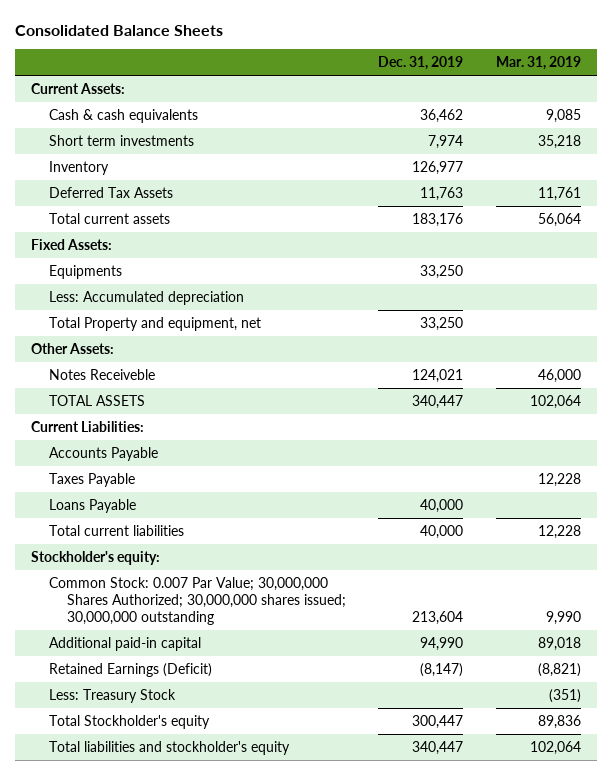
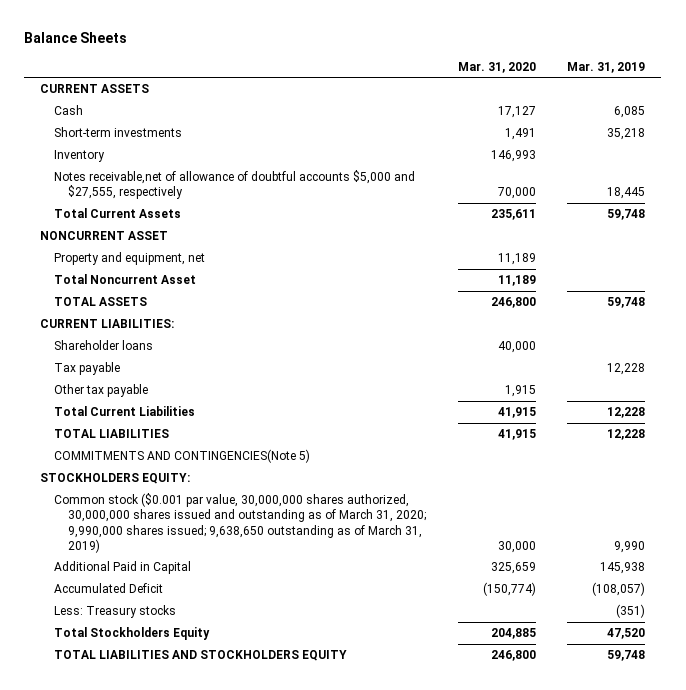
- Consolidated Balance Sheets
+ Balance Sheets
- | Dec. 31, 2019 | Mar. 31, 2019
+ | Mar. 31, 2020 | Mar. 31, 2019
- Current Assets:
- Cash & cash equivalents | 36,462 | 9,085
- Short term investments | 7,974 | 35,218
+ CURRENT ASSETS
+ Cash | 17,127 | 6,085
+ Short-term investments | 1,491 | 35,218
- Deferred Tax Assets | 11,763 | 11,761
- Total current assets | 183,176 | 56,064
- Fixed Assets:
- Equipments | 33,250 |
- Less: Accumulated depreciation
- Total Property and equipment, net | 33,250 |
- Other Assets:
- Notes Receiveble | 124,021 | 46,000
- TOTAL ASSETS | 340,447 | 102,064
- Current Liabilities:
- Accounts Payable
- Taxes Payable | | 12,228
- Loans Payable | 40,000 |
- Total current liabilities | 40,000 | 12,228
- Stockholder's equity:
- Common Stock: 0.007 Par Value; 30,000,000 Shares Authorized; 30,000,000 shares issued; 30,000,000 outstanding | 213,604 | 9,990
- Additional paid-in capital | 94,990 | 89,018
- Retained Earnings (Deficit) | (8,147) | (8,821)
- Less: Treasury Stock | | (351)
- Total Stockholder's equity | 300,447 | 89,836
- Total liabilities and stockholder's equity | 340,447 | 102,064
+ Notes receivable,net of allowance of doubtful accounts $5,000 and $27,555, respectively | 70,000 | 18,445
+ Total Current Assets | 235,611 | 59,748
+ NONCURRENT ASSET
+ Property and equipment, net | 11,189 |
+ Total Noncurrent Asset | 11,189 |
+ TOTAL ASSETS | 246,800 | 59,748
+ CURRENT LIABILITIES:
+ Shareholder loans | 40,000 |
+ Tax payable | | 12,228
+ Other tax payable | 1,915 |
+ Total Current Liabilities | 41,915 | 12,228
+ TOTAL LIABILITIES | 41,915 | 12,228
+ COMMITMENTS AND CONTINGENCIES(Note 5)
+ STOCKHOLDERS EQUITY:
+ Common stock ($0.001 par value, 30,000,000 shares authorized, 30,000,000 shares issued and outstanding as of March 31, 2020; 9,990,000 shares issued; 9,638,650 outstanding as of March 31, 2019) | 30,000 | 9,990
+ Additional Paid in Capital | 325,659 | 145,938
+ Accumulated Deficit | (150,774) | (108,057)
+ Less: Treasury stocks | | (351)
+ Total Stockholders Equity | 204,885 | 47,520
+ TOTAL LIABILITIES AND STOCKHOLDERS EQUITY | 246,800 | 59,748

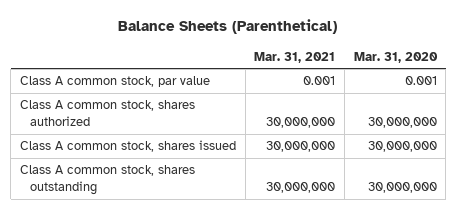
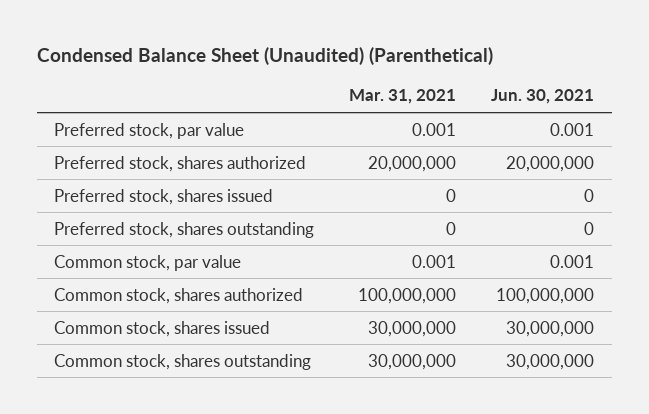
- Balance Sheets (Parenthetical)
+ Condensed Balance Sheet (Unaudited) (Parenthetical)
- | Mar. 31, 2021 | Mar. 31, 2020
+ | Mar. 31, 2021 | Jun. 30, 2021
- Class A common stock, par value | 0.001 | 0.001
- Class A common stock, shares authorized | 30,000,000 | 30,000,000
- Class A common stock, shares issued | 30,000,000 | 30,000,000
- Class A common stock, shares outstanding | 30,000,000 | 30,000,000
+ Preferred stock, par value | 0.001 | 0.001
+ Preferred stock, shares authorized | 20,000,000 | 20,000,000
+ Preferred stock, shares issued | 0 | 0
+ Preferred stock, shares outstanding | 0 | 0
+ Common stock, par value | 0.001 | 0.001
+ Common stock, shares authorized | 100,000,000 | 100,000,000
+ Common stock, shares issued | 30,000,000 | 30,000,000
+ Common stock, shares outstanding | 30,000,000 | 30,000,000

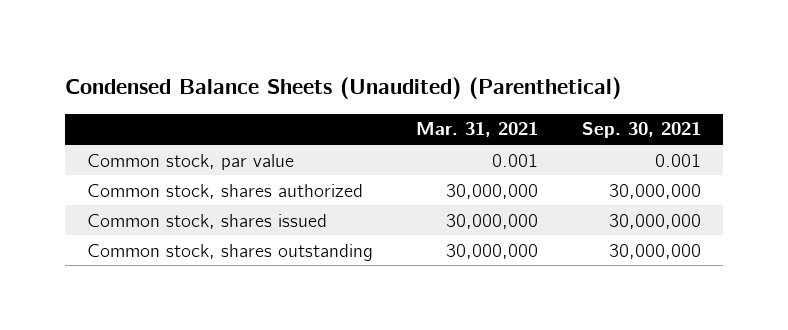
- Condensed Balance Sheet (Unaudited) (Parenthetical)
+ Condensed Balance Sheets (Unaudited) (Parenthetical)
- | Mar. 31, 2021 | Jun. 30, 2021
+ | Mar. 31, 2021 | Sep. 30, 2021
- Preferred stock, par value | 0.001 | 0.001
- Preferred stock, shares authorized | 20,000,000 | 20,000,000
- Preferred stock, shares issued | 0 | 0
- Preferred stock, shares outstanding | 0 | 0
- Common stock, shares authorized | 100,000,000 | 100,000,000
+ Common stock, shares authorized | 30,000,000 | 30,000,000

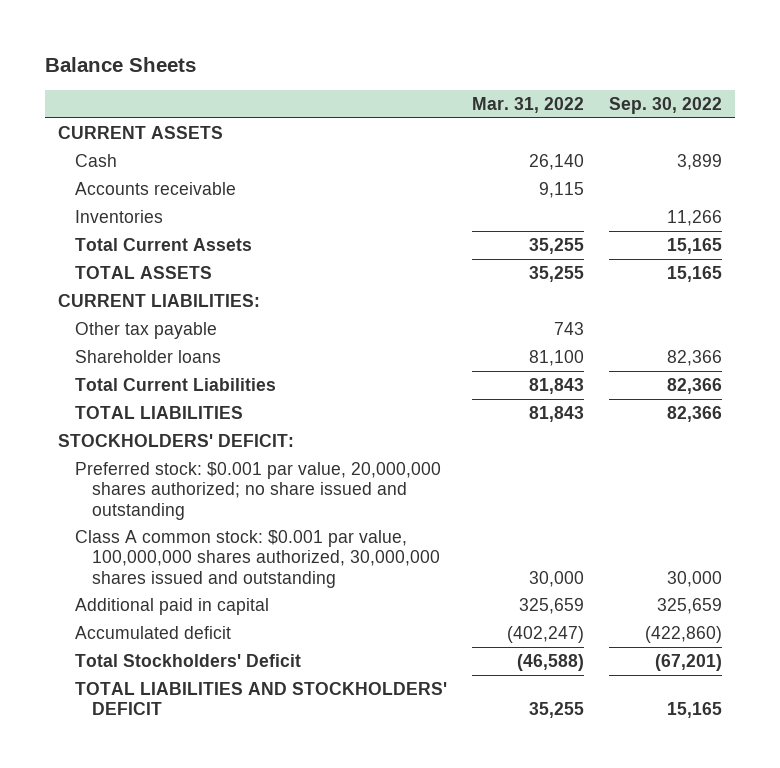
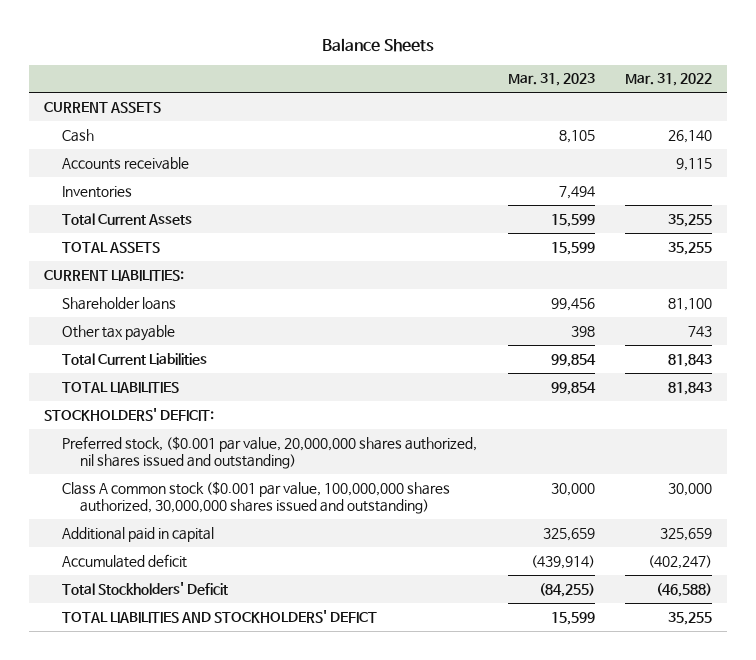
- | Mar. 31, 2022 | Sep. 30, 2022
+ | Mar. 31, 2023 | Mar. 31, 2022
moved down: Other tax payable | 398 | 743
- Preferred stock: $0.001 par value, 20,000,000 shares authorized; no share issued and outstanding
- Class A common stock: $0.001 par value, 100,000,000 shares authorized, 30,000,000 shares issued and outstanding | 30,000 | 30,000
+ Preferred stock, ($0.001 par value, 20,000,000 shares authorized, nil shares issued and outstanding)
+ Class A common stock ($0.001 par value, 100,000,000 shares authorized, 30,000,000 shares issued and outstanding) | 30,000 | 30,000
- TOTAL LIABILITIES AND STOCKHOLDERS' DEFICIT | 35,255 | 15,165
+ TOTAL LIABILITIES AND STOCKHOLDERS' DEFICT | 15,599 | 35,255

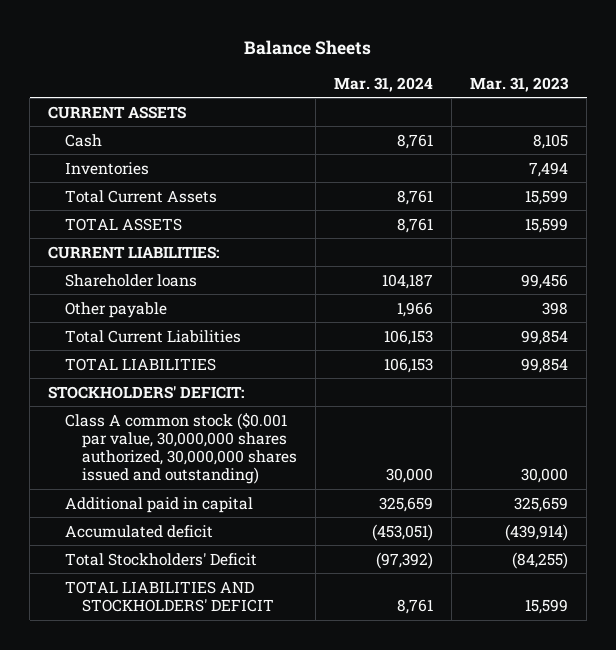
- | Mar. 31, 2023 | Mar. 31, 2022
+ | Mar. 31, 2024 | Mar. 31, 2023
- Accounts receivable | | 9,115
- Other tax payable | 398 | 743
+ Other payable | 1,966 | 398
- Preferred stock, ($0.001 par value, 20,000,000 shares authorized, nil shares issued and outstanding)
- Class A common stock ($0.001 par value, 100,000,000 shares authorized, 30,000,000 shares issued and outstanding) | 30,000 | 30,000
+ Class A common stock ($0.001 par value, 30,000,000 shares authorized, 30,000,000 shares issued and outstanding) | 30,000 | 30,000
- TOTAL LIABILITIES AND STOCKHOLDERS' DEFICT | 15,599 | 35,255
+ TOTAL LIABILITIES AND STOCKHOLDERS' DEFICIT | 8,761 | 15,599

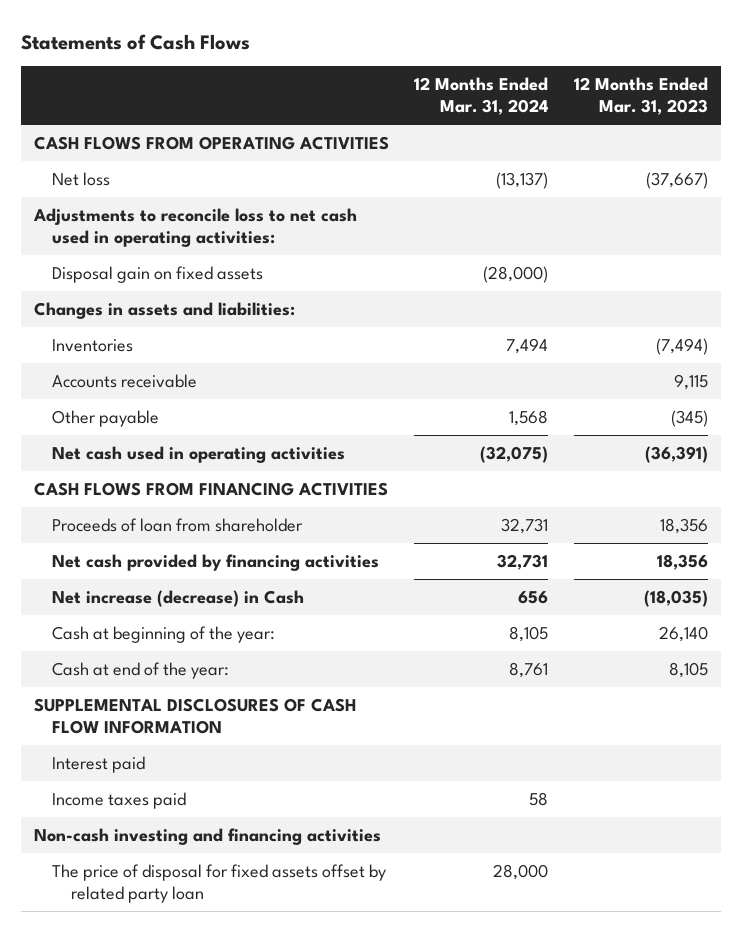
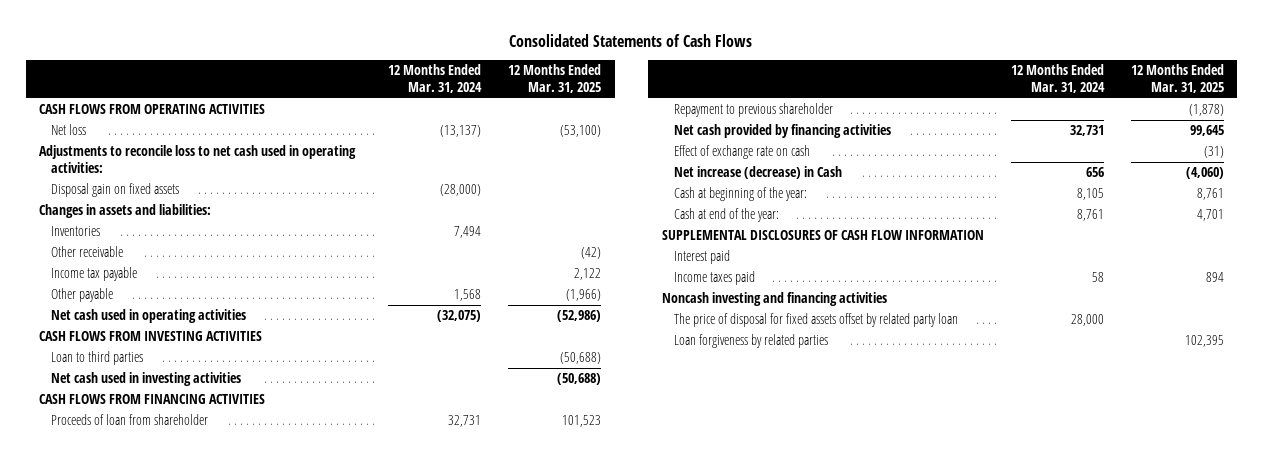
- Statements of Cash Flows
+ Consolidated Statements of Cash Flows
- | 12 Months Ended Mar. 31, 2024 | 12 Months Ended Mar. 31, 2023
+ | 12 Months Ended Mar. 31, 2024 | 12 Months Ended Mar. 31, 2025
- Accounts receivable | | 9,115
+ Other receivable | | (42)
+ Income tax payable | | 2,122
+ CASH FLOWS FROM INVESTING ACTIVITIES
+ Loan to third parties | | (50,688)
+ Net cash used in investing activities | | (50,688)
+ Repayment to previous shareholder | | (1,878)
+ Effect of exchange rate on cash | | (31)
- Non-cash investing and financing activities
+ Noncash investing and financing activities
+ Loan forgiveness by related parties | | 102,395

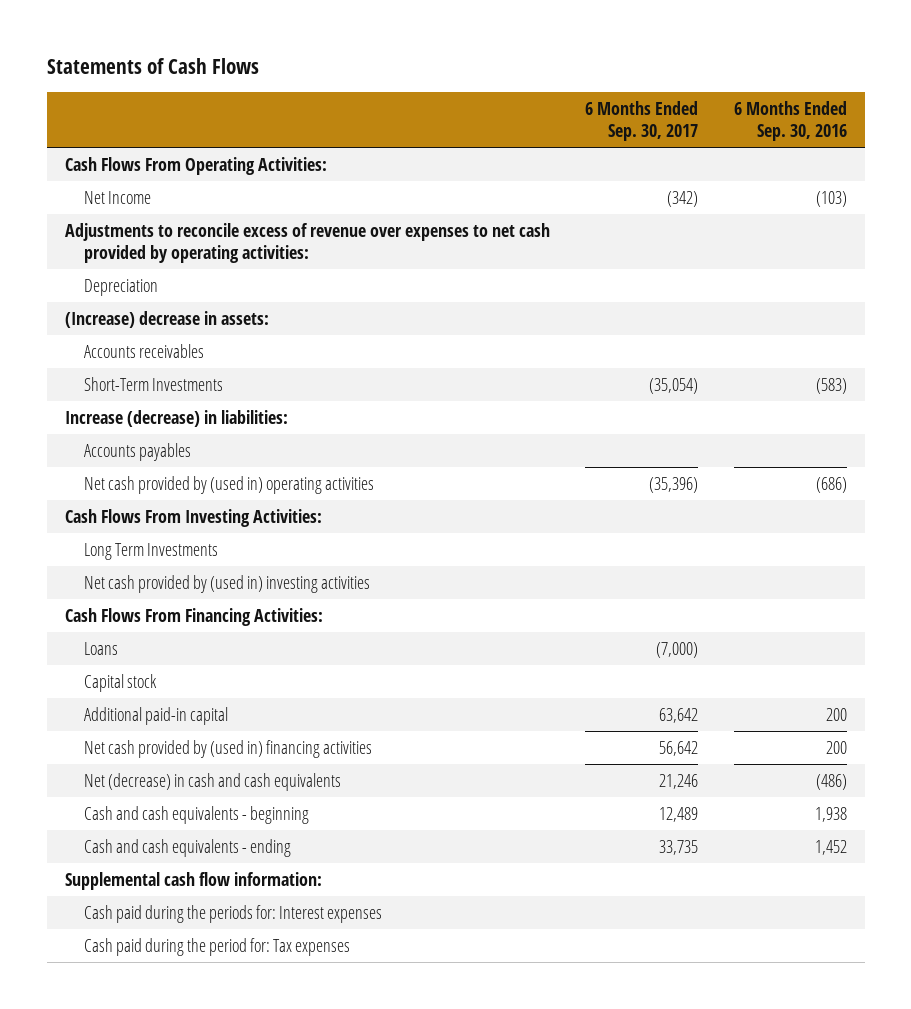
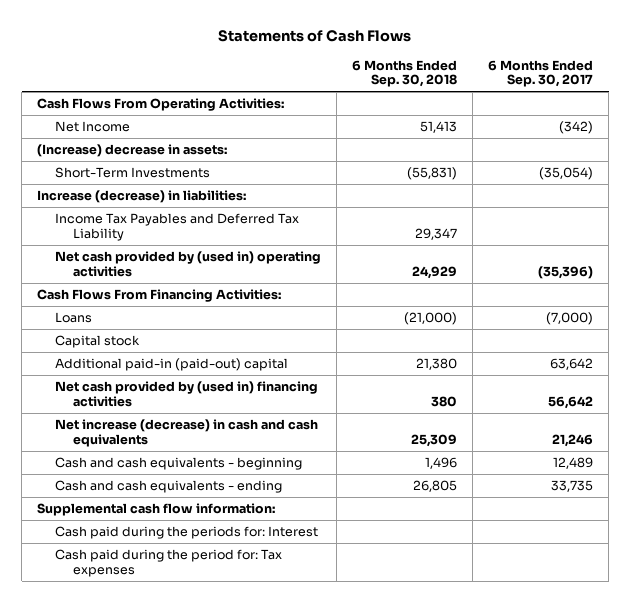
- | 6 Months Ended Sep. 30, 2017 | 6 Months Ended Sep. 30, 2016
+ | 6 Months Ended Sep. 30, 2018 | 6 Months Ended Sep. 30, 2017
- Adjustments to reconcile excess of revenue over expenses to net cash provided by operating activities:
- Depreciation
- Accounts receivables
- Accounts payables
+ Income Tax Payables and Deferred Tax Liability | 29,347 |
- Cash Flows From Investing Activities:
- Long Term Investments
- Net cash provided by (used in) investing activities
- Additional paid-in capital | 63,642 | 200
+ Additional paid-in (paid-out) capital | 21,380 | 63,642
- Net (decrease) in cash and cash equivalents | 21,246 | (486)
+ Net increase (decrease) in cash and cash equivalents | 25,309 | 21,246
- Cash paid during the periods for: Interest expenses
+ Cash paid during the periods for: Interest

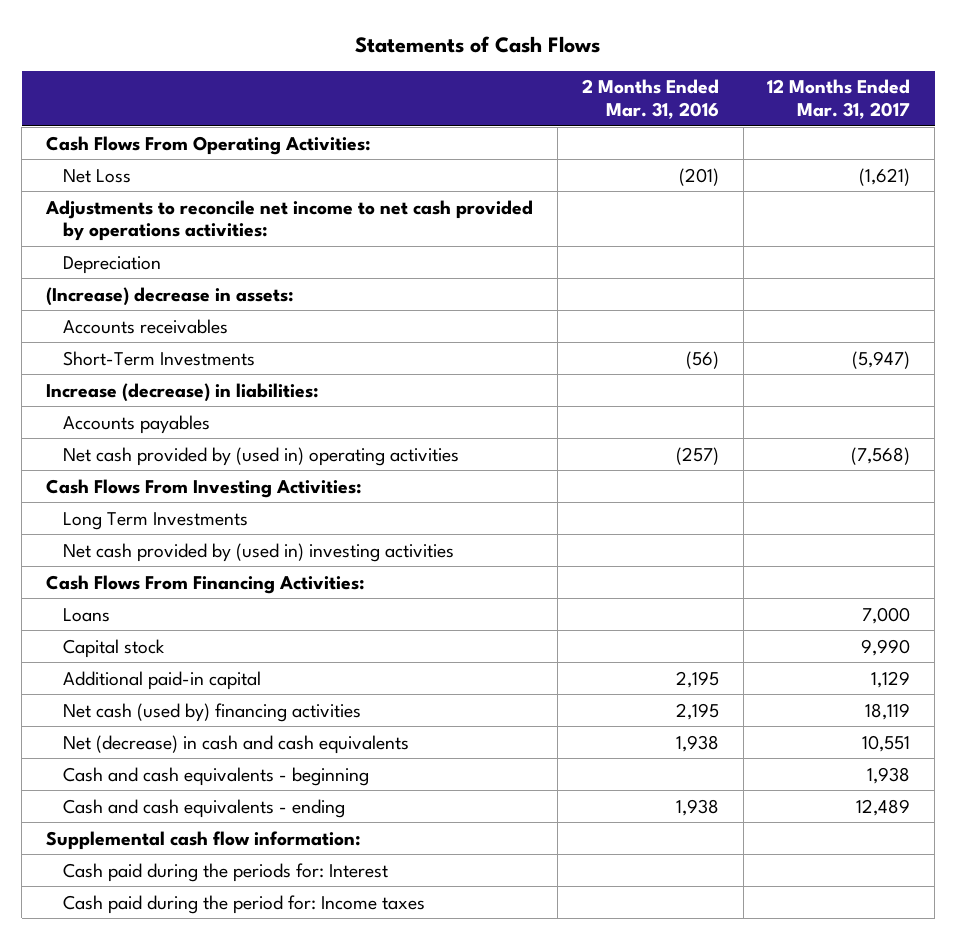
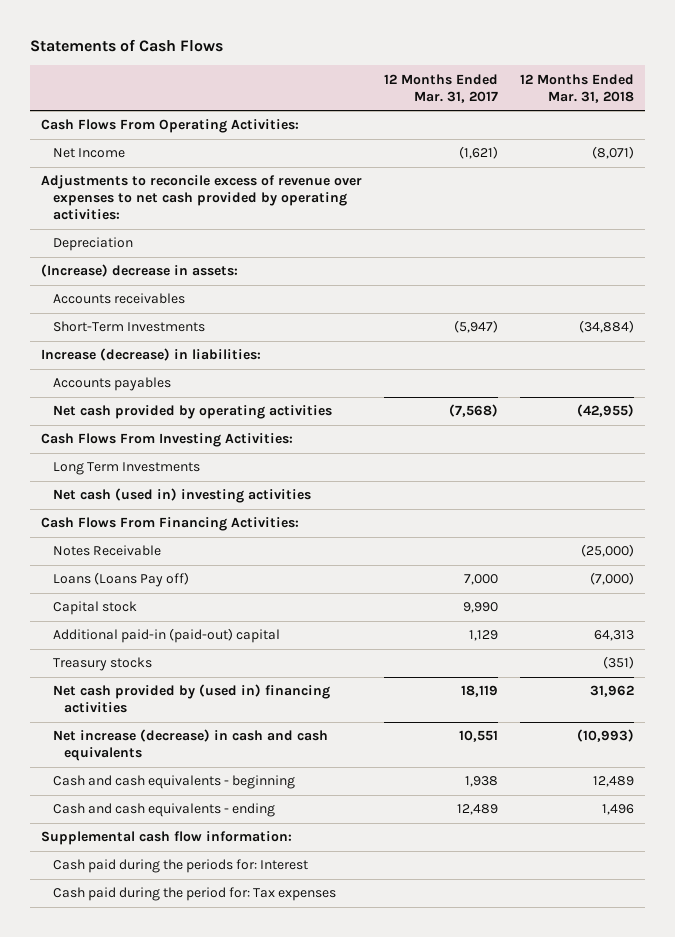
- | 2 Months Ended Mar. 31, 2016 | 12 Months Ended Mar. 31, 2017
+ | 12 Months Ended Mar. 31, 2017 | 12 Months Ended Mar. 31, 2018
- Net Loss | (201) | (1,621)
- Adjustments to reconcile net income to net cash provided by operations activities:
+ Net Income | (1,621) | (8,071)
+ Adjustments to reconcile excess of revenue over expenses to net cash provided by operating activities:
- Net cash provided by (used in) operating activities | (257) | (7,568)
+ Net cash provided by operating activities | (7,568) | (42,955)
- Net cash provided by (used in) investing activities
+ Net cash (used in) investing activities
- Loans | | 7,000
+ Notes Receivable | | (25,000)
+ Loans (Loans Pay off) | 7,000 | (7,000)
- Additional paid-in capital | 2,195 | 1,129
- Net cash (used by) financing activities | 2,195 | 18,119
- Net (decrease) in cash and cash equivalents | 1,938 | 10,551
+ Additional paid-in (paid-out) capital | 1,129 | 64,313
+ Treasury stocks | | (351)
+ Net cash provided by (used in) financing activities | 18,119 | 31,962
+ Net increase (decrease) in cash and cash equivalents | 10,551 | (10,993)
- Cash paid during the period for: Income taxes
+ Cash paid during the period for: Tax expenses

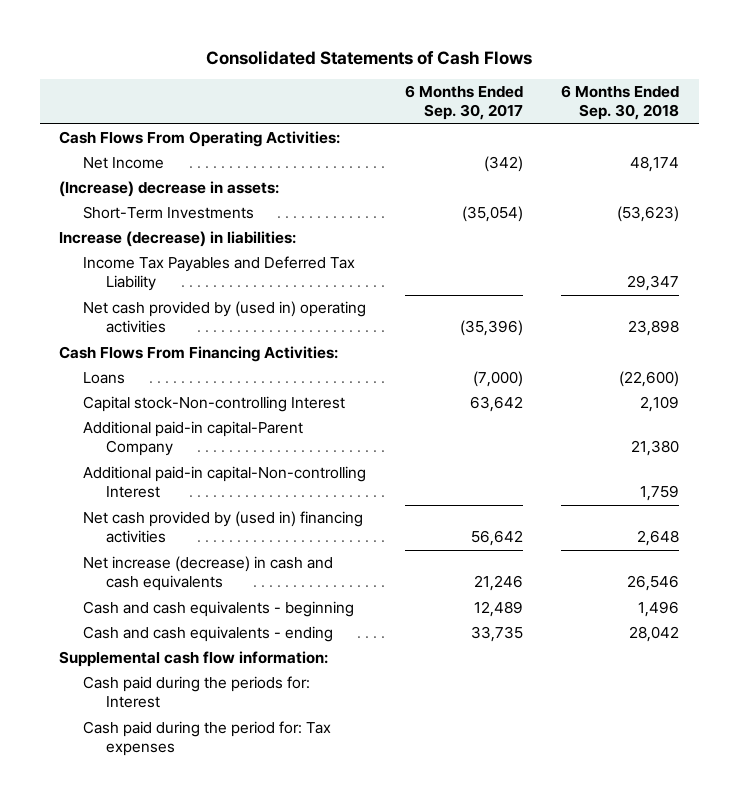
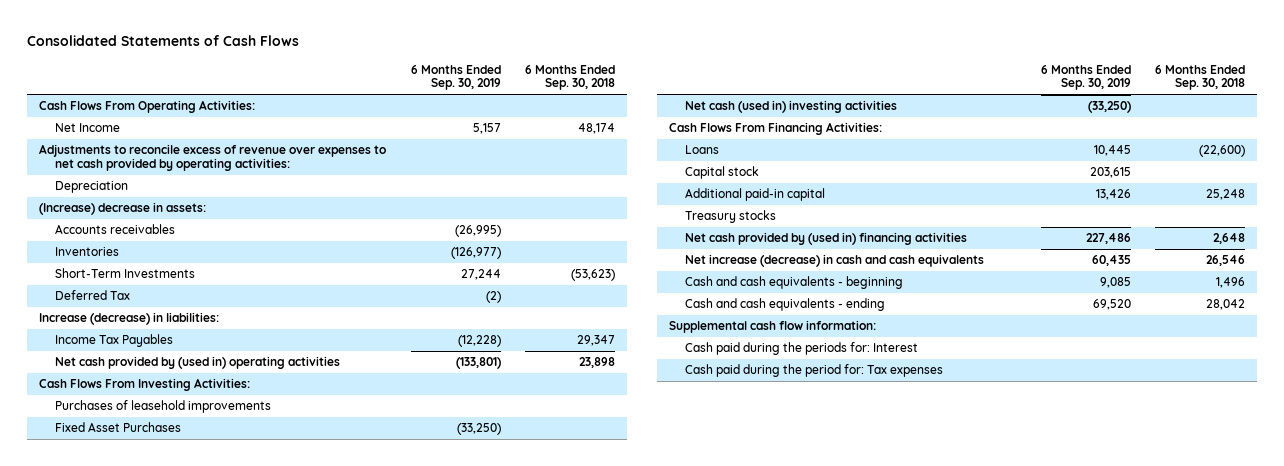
- | 6 Months Ended Sep. 30, 2017 | 6 Months Ended Sep. 30, 2018
+ | 6 Months Ended Sep. 30, 2019 | 6 Months Ended Sep. 30, 2018
+ Adjustments to reconcile excess of revenue over expenses to net cash provided by operating activities:
+ Depreciation
+ Accounts receivables | (26,995) |
+ Inventories | (126,977) |
+ Deferred Tax | (2) |
- Income Tax Payables and Deferred Tax Liability | | 29,347
+ Income Tax Payables | (12,228) | 29,347
+ Cash Flows From Investing Activities:
+ Purchases of leasehold improvements
+ Fixed Asset Purchases | (33,250) |
+ Net cash (used in) investing activities | (33,250) |
- Capital stock-Non-controlling Interest | 63,642 | 2,109
- Additional paid-in capital-Parent Company | | 21,380
- Additional paid-in capital-Non-controlling Interest | | 1,759
+ Capital stock | 203,615 |
+ Additional paid-in capital | 13,426 | 25,248
+ Treasury stocks

